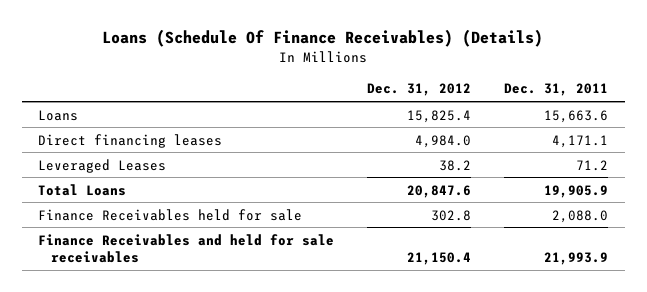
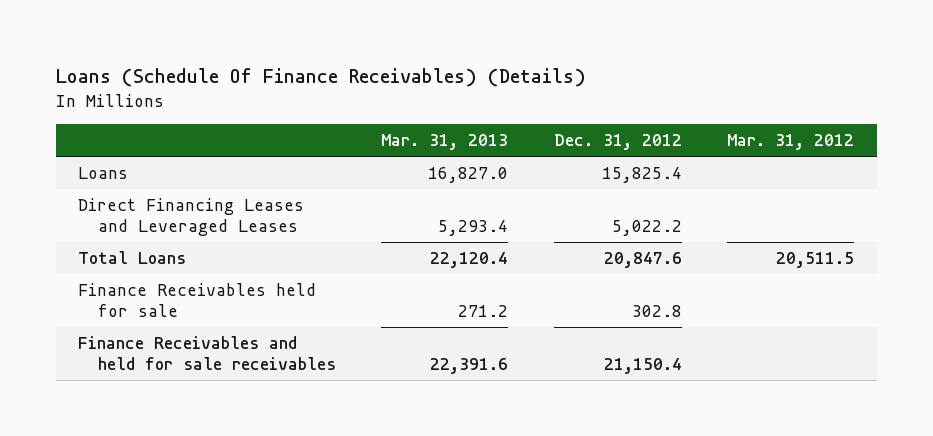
- | Dec. 31, 2012 | Dec. 31, 2011
+ | Mar. 31, 2013 | Dec. 31, 2012 | Mar. 31, 2012
- Direct financing leases | 4,984.0 | 4,171.1
- Leveraged Leases | 38.2 | 71.2
+ Direct Financing Leases and Leveraged Leases | 5,293.4 | 5,022.2 |

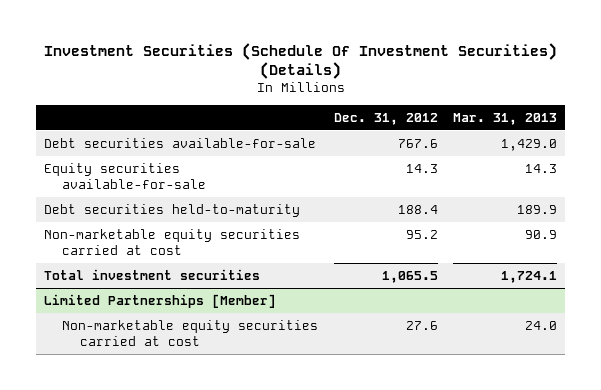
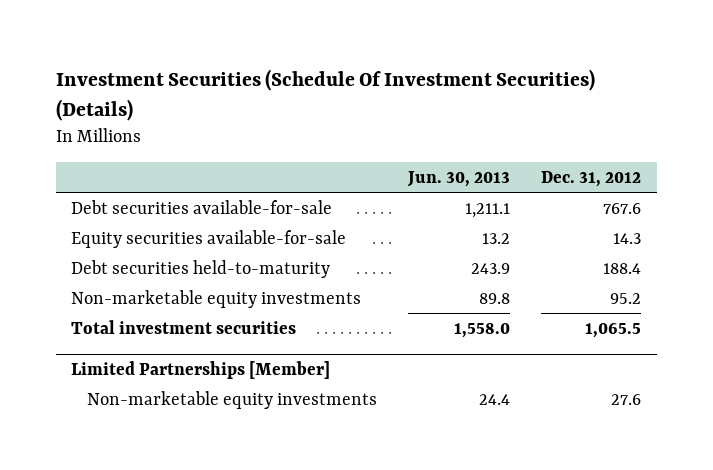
- | Dec. 31, 2012 | Mar. 31, 2013
+ | Jun. 30, 2013 | Dec. 31, 2012
- Non-marketable equity securities carried at cost | 95.2 | 90.9
+ Non-marketable equity investments | 89.8 | 95.2
@ Limited Partnerships [Member]
- Non-marketable equity securities carried at cost | 27.6 | 24.0
+ Non-marketable equity investments | 24.4 | 27.6

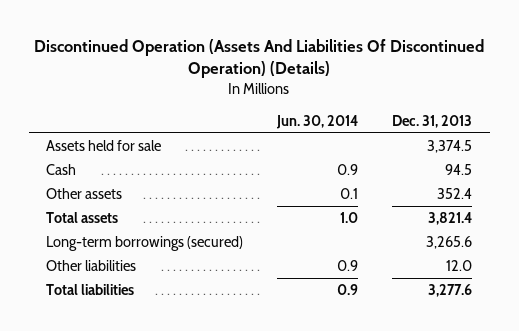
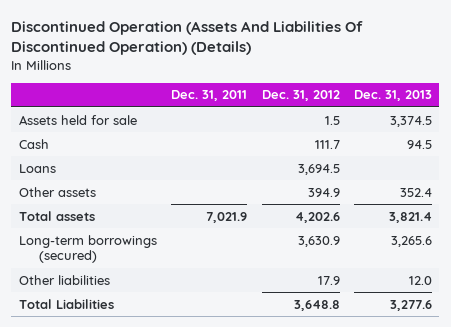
- | Jun. 30, 2014 | Dec. 31, 2013
+ | Dec. 31, 2011 | Dec. 31, 2012 | Dec. 31, 2013
+ Loans | | 3,694.5 |
- Total liabilities | 0.9 | 3,277.6
+ Total Liabilities | | 3,648.8 | 3,277.6

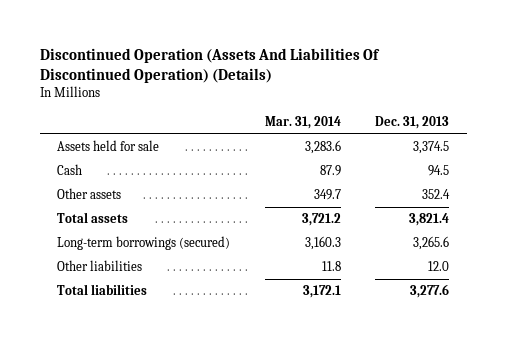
- | Dec. 31, 2011 | Dec. 31, 2012 | Dec. 31, 2013
+ | Mar. 31, 2014 | Dec. 31, 2013
- Loans | | 3,694.5 |
- Total Liabilities | | 3,648.8 | 3,277.6
+ Total liabilities | 3,172.1 | 3,277.6

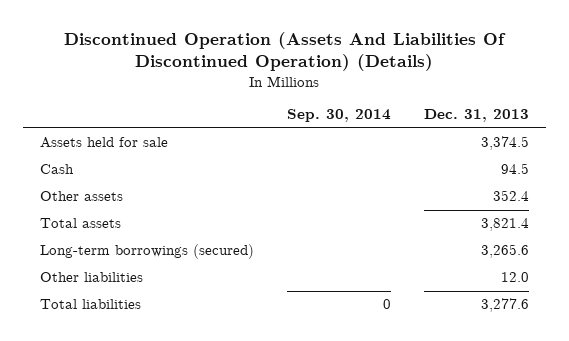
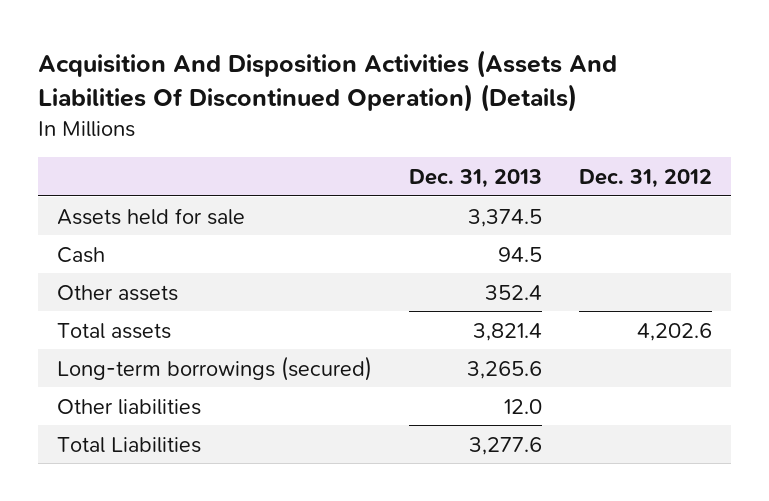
- Discontinued Operation (Assets And Liabilities Of Discontinued Operation) (Details)
+ Acquisition And Disposition Activities (Assets And Liabilities Of Discontinued Operation) (Details)
- | Sep. 30, 2014 | Dec. 31, 2013
+ | Dec. 31, 2013 | Dec. 31, 2012
- Total liabilities | 0 | 3,277.6
+ Total Liabilities | 3,277.6 |

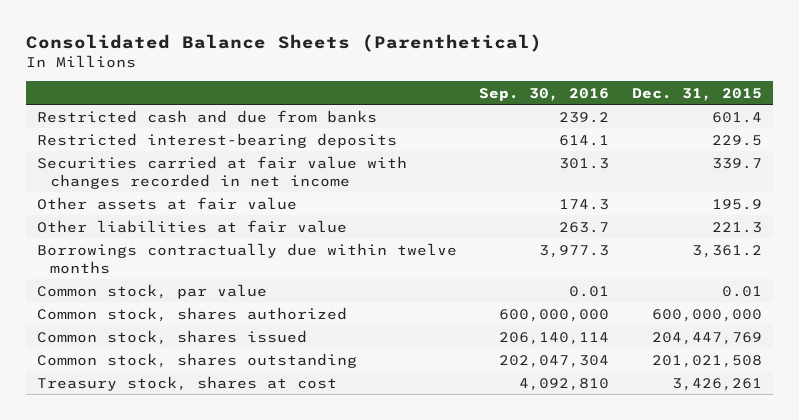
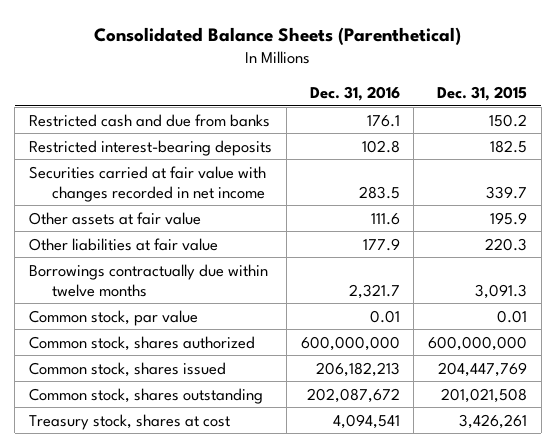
- | Sep. 30, 2016 | Dec. 31, 2015
+ | Dec. 31, 2016 | Dec. 31, 2015
- Restricted cash and due from banks | 239.2 | 601.4
- Restricted interest-bearing deposits | 614.1 | 229.5
+ Restricted cash and due from banks | 176.1 | 150.2
+ Restricted interest-bearing deposits | 102.8 | 182.5
- Other liabilities at fair value | 263.7 | 221.3
- Borrowings contractually due within twelve months | 3,977.3 | 3,361.2
+ Other liabilities at fair value | 177.9 | 220.3
+ Borrowings contractually due within twelve months | 2,321.7 | 3,091.3

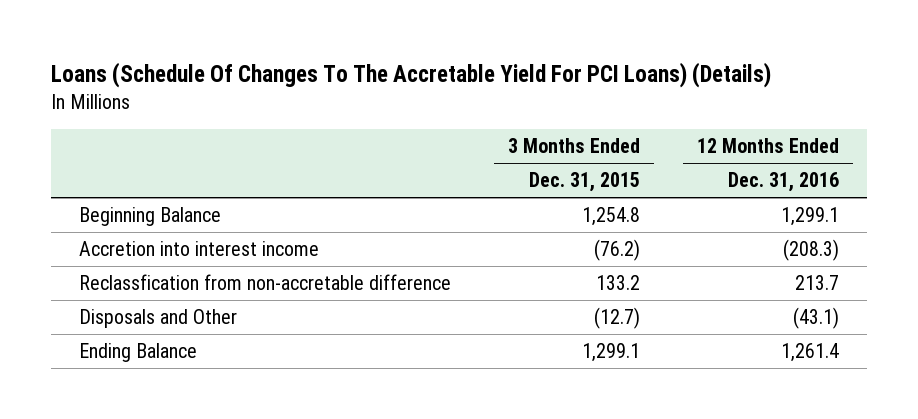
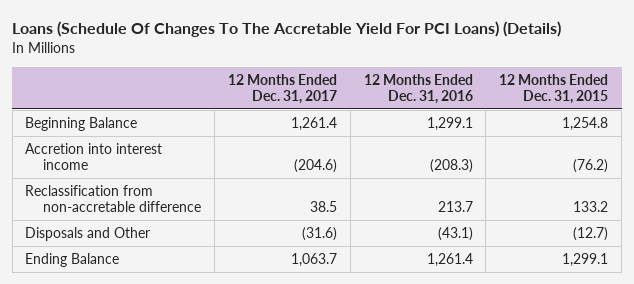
- | 3 Months Ended Dec. 31, 2015 | 12 Months Ended Dec. 31, 2016
+ | 12 Months Ended Dec. 31, 2017 | 12 Months Ended Dec. 31, 2016 | 12 Months Ended Dec. 31, 2015
- Reclassfication from non-accretable difference | 133.2 | 213.7
+ Reclassification from non-accretable difference | 38.5 | 213.7 | 133.2

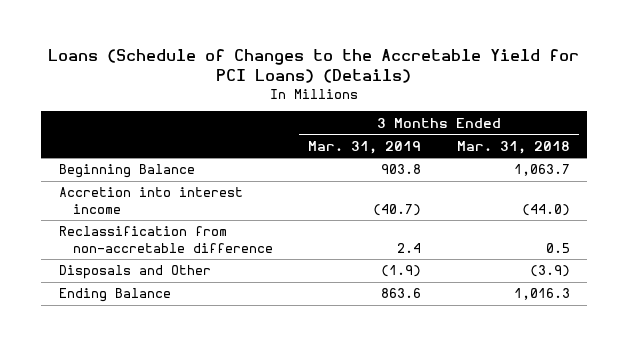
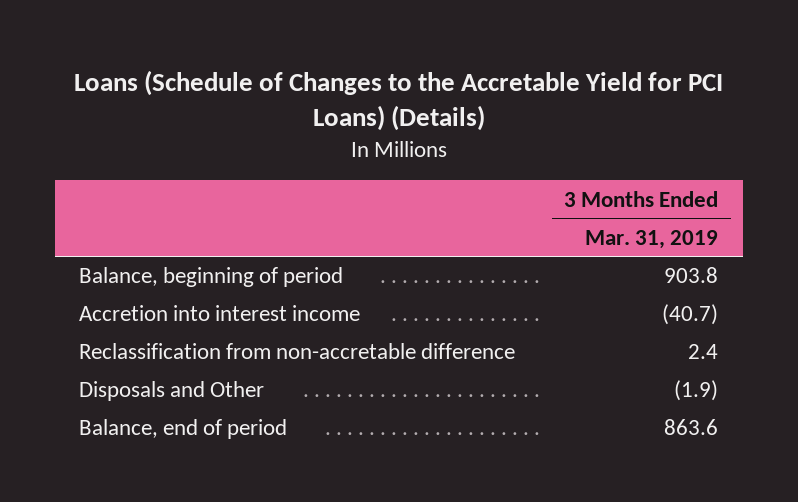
- | 3 Months Ended Mar. 31, 2019 | 3 Months Ended Mar. 31, 2018
+ | 3 Months Ended Mar. 31, 2019
- Beginning Balance | 903.8 | 1,063.7
+ Balance, beginning of period | 903.8
- Ending Balance | 863.6 | 1,016.3
+ Balance, end of period | 863.6

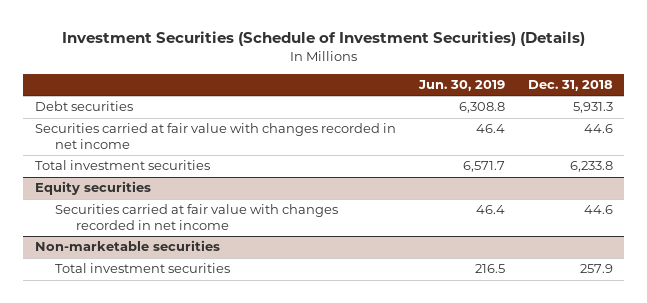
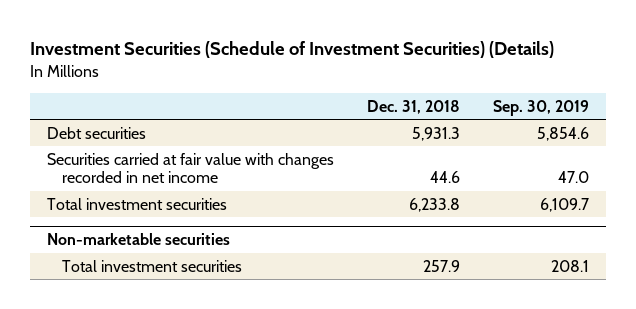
- | Jun. 30, 2019 | Dec. 31, 2018
+ | Dec. 31, 2018 | Sep. 30, 2019
- Equity securities
- Securities carried at fair value with changes recorded in net income | 46.4 | 44.6

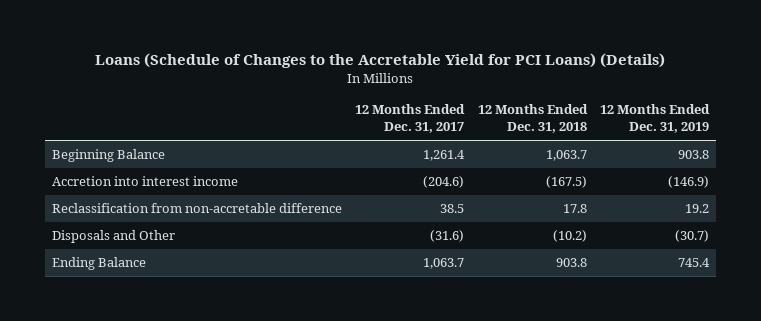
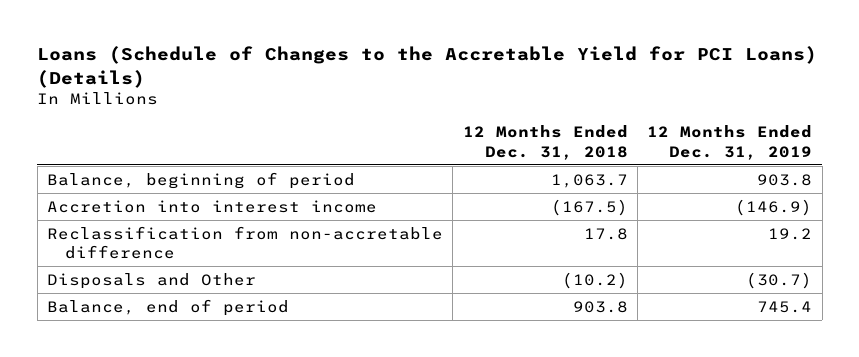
- | 12 Months Ended Dec. 31, 2017 | 12 Months Ended Dec. 31, 2018 | 12 Months Ended Dec. 31, 2019
+ | 12 Months Ended Dec. 31, 2018 | 12 Months Ended Dec. 31, 2019
- Beginning Balance | 1,261.4 | 1,063.7 | 903.8
+ Balance, beginning of period | 1,063.7 | 903.8
- Ending Balance | 1,063.7 | 903.8 | 745.4
+ Balance, end of period | 903.8 | 745.4

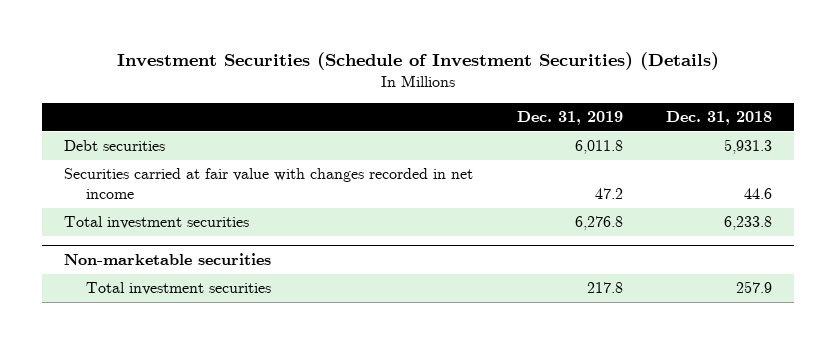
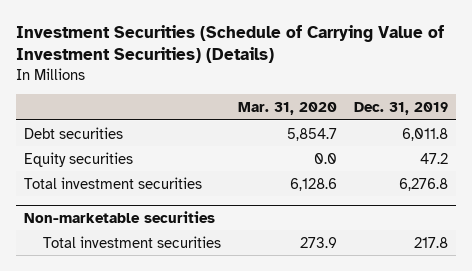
- Investment Securities (Schedule of Investment Securities) (Details)
+ Investment Securities (Schedule of Carrying Value of Investment Securities) (Details)
- | Dec. 31, 2019 | Dec. 31, 2018
+ | Mar. 31, 2020 | Dec. 31, 2019
- Securities carried at fair value with changes recorded in net income | 47.2 | 44.6
+ Equity securities | 0.0 | 47.2

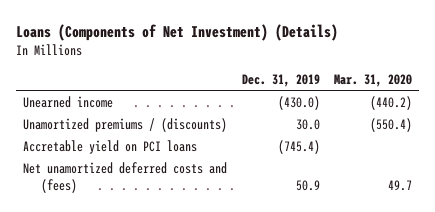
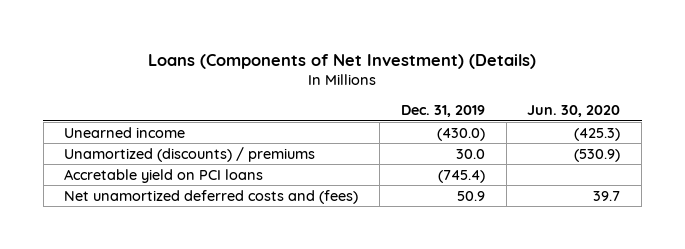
- | Dec. 31, 2019 | Mar. 31, 2020
+ | Dec. 31, 2019 | Jun. 30, 2020
- Unamortized premiums / (discounts) | 30.0 | (550.4)
+ Unamortized (discounts) / premiums | 30.0 | (530.9)

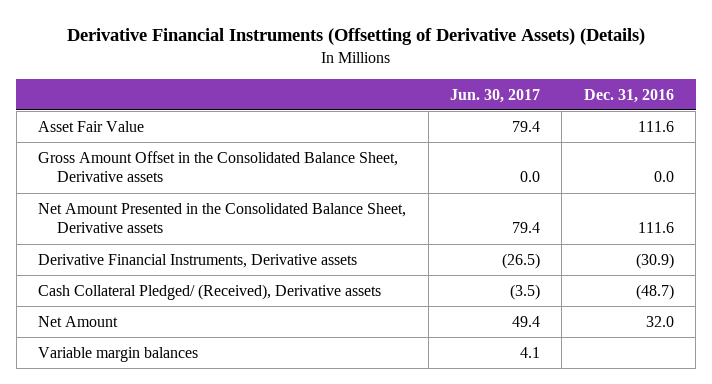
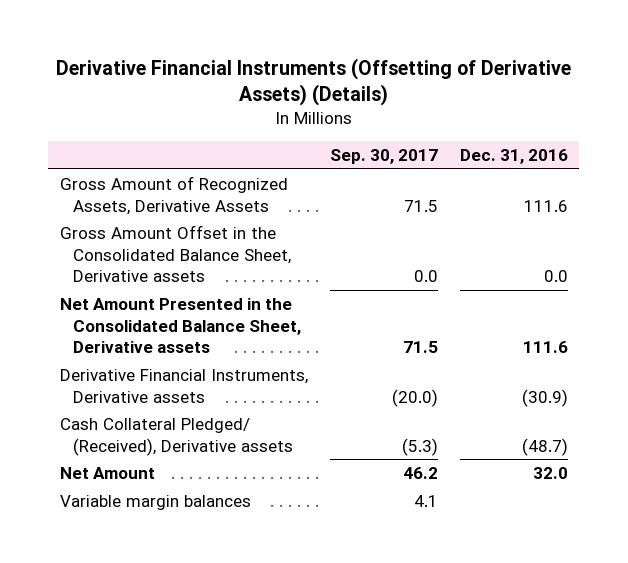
- | Jun. 30, 2017 | Dec. 31, 2016
+ | Sep. 30, 2017 | Dec. 31, 2016
- Asset Fair Value | 79.4 | 111.6
+ Gross Amount of Recognized Assets, Derivative Assets | 71.5 | 111.6

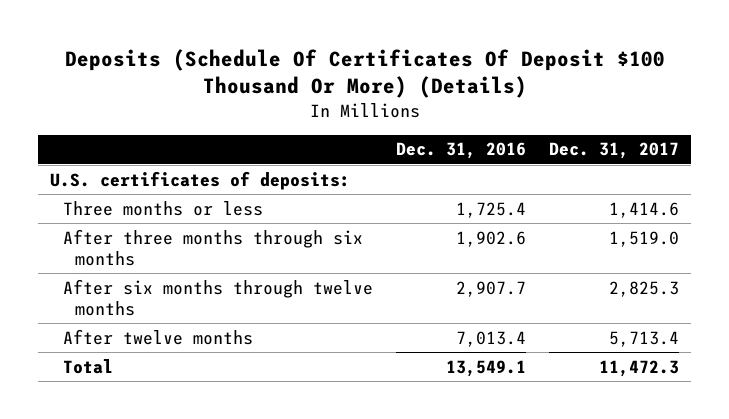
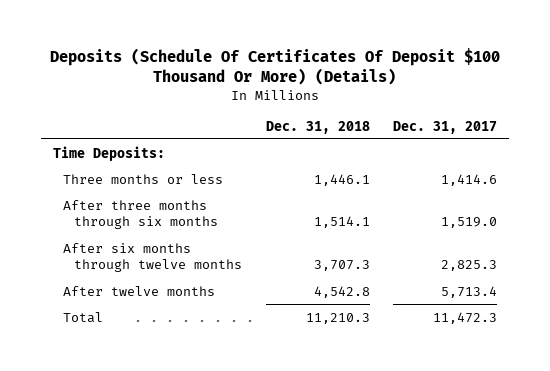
- | Dec. 31, 2016 | Dec. 31, 2017
+ | Dec. 31, 2018 | Dec. 31, 2017
- U.S. certificates of deposits:
+ Time Deposits:

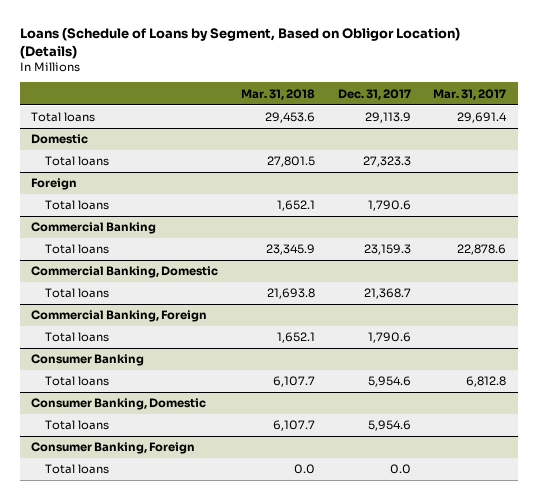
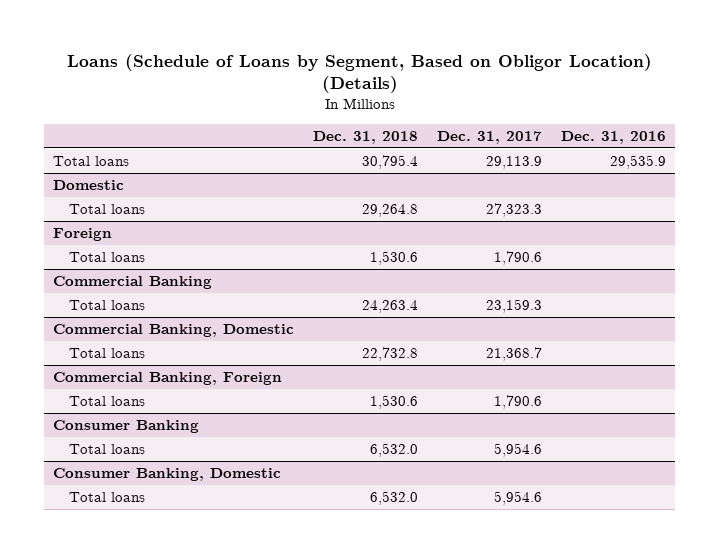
- | Mar. 31, 2018 | Dec. 31, 2017 | Mar. 31, 2017
+ | Dec. 31, 2018 | Dec. 31, 2017 | Dec. 31, 2016
- Consumer Banking, Foreign
- Total loans | 0.0 | 0.0 |

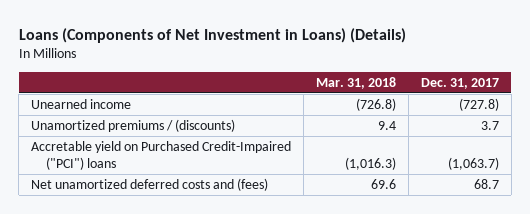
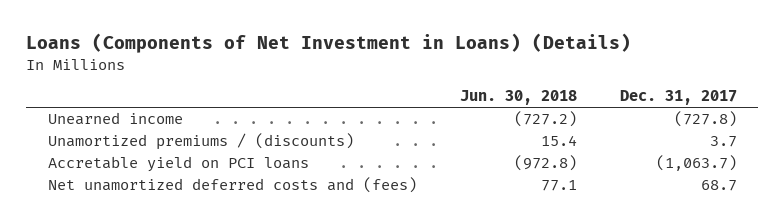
- | Mar. 31, 2018 | Dec. 31, 2017
+ | Jun. 30, 2018 | Dec. 31, 2017
- Accretable yield on Purchased Credit-Impaired ("PCI") loans | (1,016.3) | (1,063.7)
+ Accretable yield on PCI loans | (972.8) | (1,063.7)

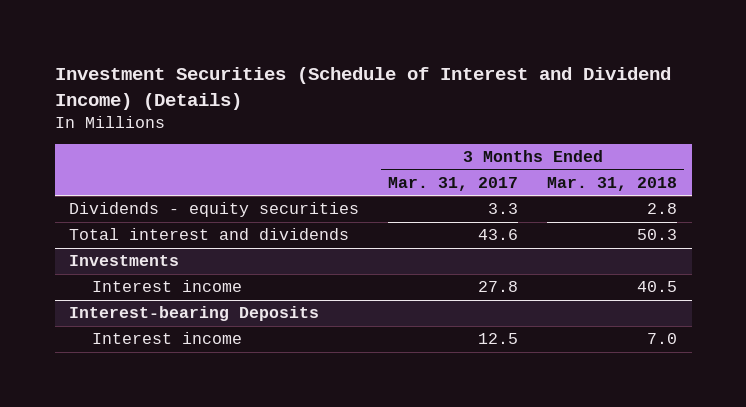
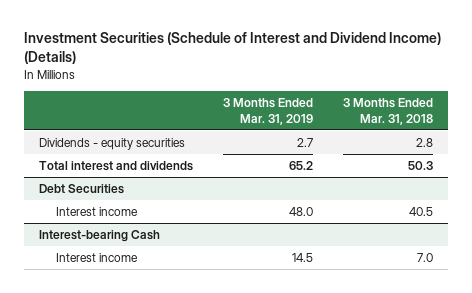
- | 3 Months Ended Mar. 31, 2017 | 3 Months Ended Mar. 31, 2018
+ | 3 Months Ended Mar. 31, 2019 | 3 Months Ended Mar. 31, 2018
- Investments
+ Debt Securities
- Interest-bearing Deposits
+ Interest-bearing Cash

